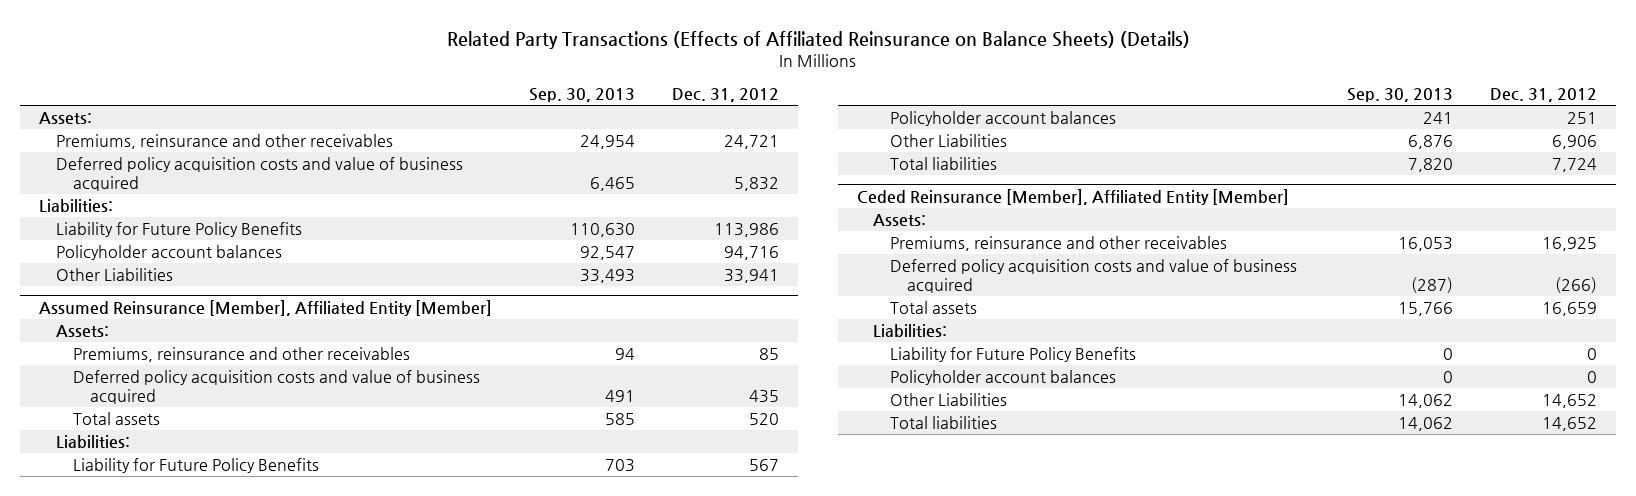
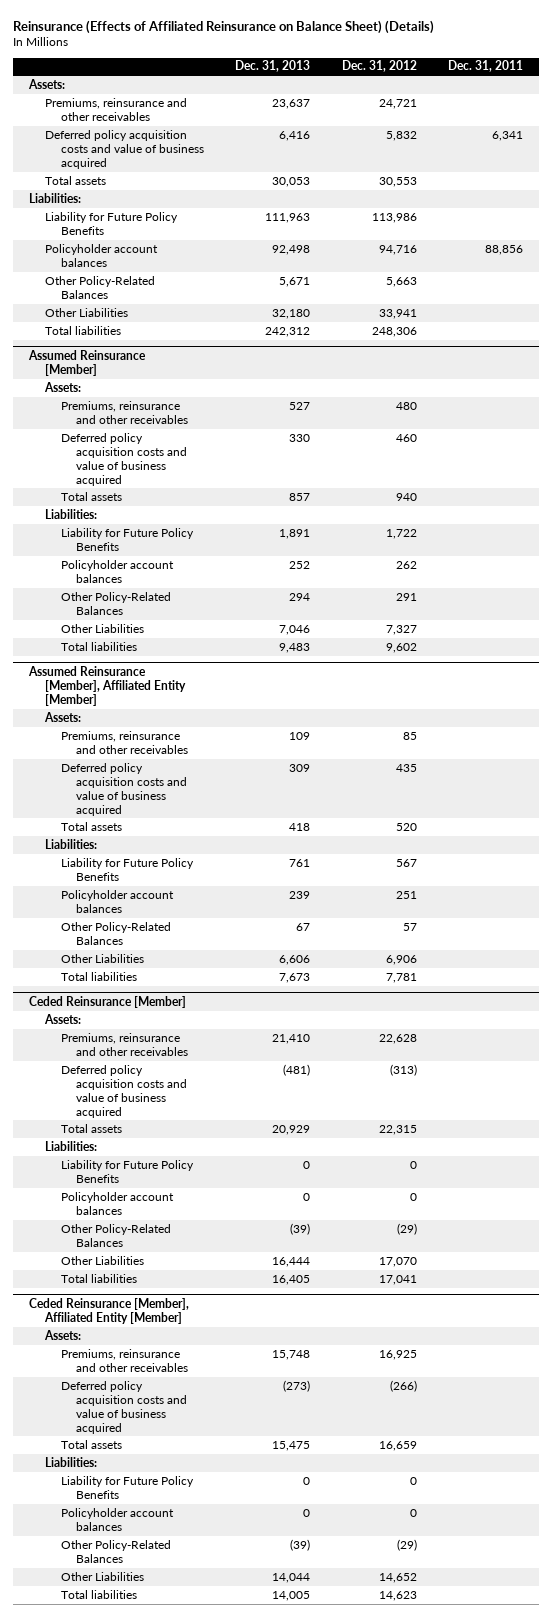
- Related Party Transactions (Effects of Affiliated Reinsurance on Balance Sheets) (Details)
+ Reinsurance (Effects of Affiliated Reinsurance on Balance Sheet) (Details)
- | Sep. 30, 2013 | Dec. 31, 2012
+ | Dec. 31, 2013 | Dec. 31, 2012 | Dec. 31, 2011
+ Total assets | 30,053 | 30,553 |
+ Other Policy-Related Balances | 5,671 | 5,663 |
+ Total liabilities | 242,312 | 248,306 |
+ Assumed Reinsurance [Member]
+ Assets:
+ Premiums, reinsurance and other receivables | 527 | 480 |
+ Deferred policy acquisition costs and value of business acquired | 330 | 460 |
+ Total assets | 857 | 940 |
+ Liabilities:
+ Liability for Future Policy Benefits | 1,891 | 1,722 |
+ Policyholder account balances | 252 | 262 |
+ Other Policy-Related Balances | 294 | 291 |
+ Other Liabilities | 7,046 | 7,327 |
+ Total liabilities | 9,483 | 9,602 |
@ Assumed Reinsurance [Member], Affiliated Entity [Member]
+ Other Policy-Related Balances | 67 | 57 |
- Total liabilities | 7,820 | 7,724
+ Total liabilities | 7,673 | 7,781 |
+ Ceded Reinsurance [Member]
+ Assets:
+ Premiums, reinsurance and other receivables | 21,410 | 22,628 |
+ Deferred policy acquisition costs and value of business acquired | (481) | (313) |
+ Total assets | 20,929 | 22,315 |
+ Liabilities:
+ Liability for Future Policy Benefits | 0 | 0 |
+ Policyholder account balances | 0 | 0 |
+ Other Policy-Related Balances | (39) | (29) |
+ Other Liabilities | 16,444 | 17,070 |
+ Total liabilities | 16,405 | 17,041 |
@ Ceded Reinsurance [Member], Affiliated Entity [Member]
+ Other Policy-Related Balances | (39) | (29) |
- Total liabilities | 14,062 | 14,652
+ Total liabilities | 14,005 | 14,623 |

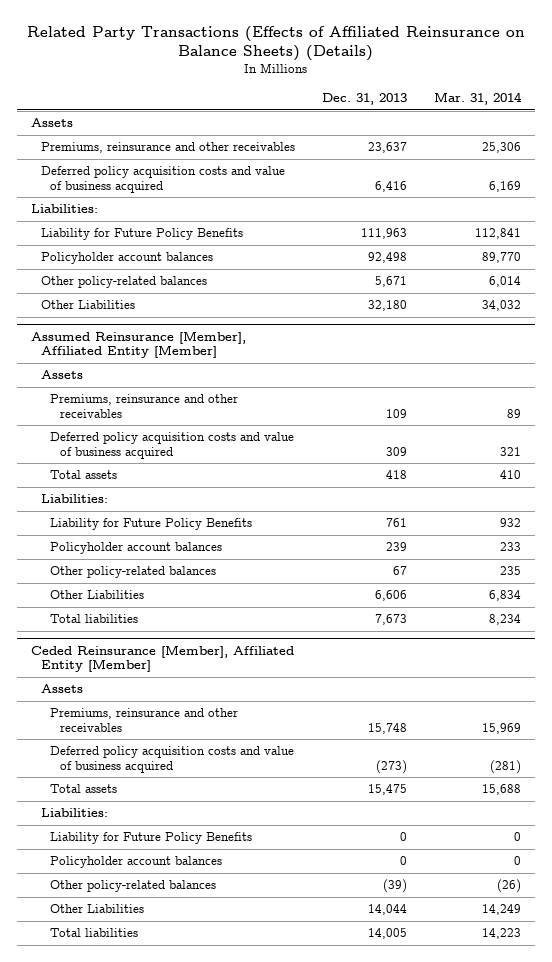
- Reinsurance (Effects of Affiliated Reinsurance on Balance Sheet) (Details)
+ Related Party Transactions (Effects of Affiliated Reinsurance on Balance Sheets) (Details)
- | Dec. 31, 2013 | Dec. 31, 2012 | Dec. 31, 2011
+ | Dec. 31, 2013 | Mar. 31, 2014
- Assets:
+ Assets
- Total assets | 30,053 | 30,553 |
- Other Policy-Related Balances | 5,671 | 5,663 |
+ Other policy-related balances | 5,671 | 6,014
- Total liabilities | 242,312 | 248,306 |
- Assumed Reinsurance [Member]
- Assets:
- Premiums, reinsurance and other receivables | 527 | 480 |
- Deferred policy acquisition costs and value of business acquired | 330 | 460 |
- Total assets | 857 | 940 |
- Liabilities:
- Liability for Future Policy Benefits | 1,891 | 1,722 |
- Policyholder account balances | 252 | 262 |
- Other Policy-Related Balances | 294 | 291 |
- Other Liabilities | 7,046 | 7,327 |
- Total liabilities | 9,483 | 9,602 |
@ Assumed Reinsurance [Member], Affiliated Entity [Member]
- Assets:
+ Assets
- Other Policy-Related Balances | 67 | 57 |
+ Other policy-related balances | 67 | 235
- Ceded Reinsurance [Member]
- Assets:
- Premiums, reinsurance and other receivables | 21,410 | 22,628 |
- Deferred policy acquisition costs and value of business acquired | (481) | (313) |
- Total assets | 20,929 | 22,315 |
- Liabilities:
- Liability for Future Policy Benefits | 0 | 0 |
- Policyholder account balances | 0 | 0 |
- Other Policy-Related Balances | (39) | (29) |
- Other Liabilities | 16,444 | 17,070 |
- Total liabilities | 16,405 | 17,041 |
@ Ceded Reinsurance [Member], Affiliated Entity [Member]
- Assets:
+ Assets
- Other Policy-Related Balances | (39) | (29) |
+ Other policy-related balances | (39) | (26)

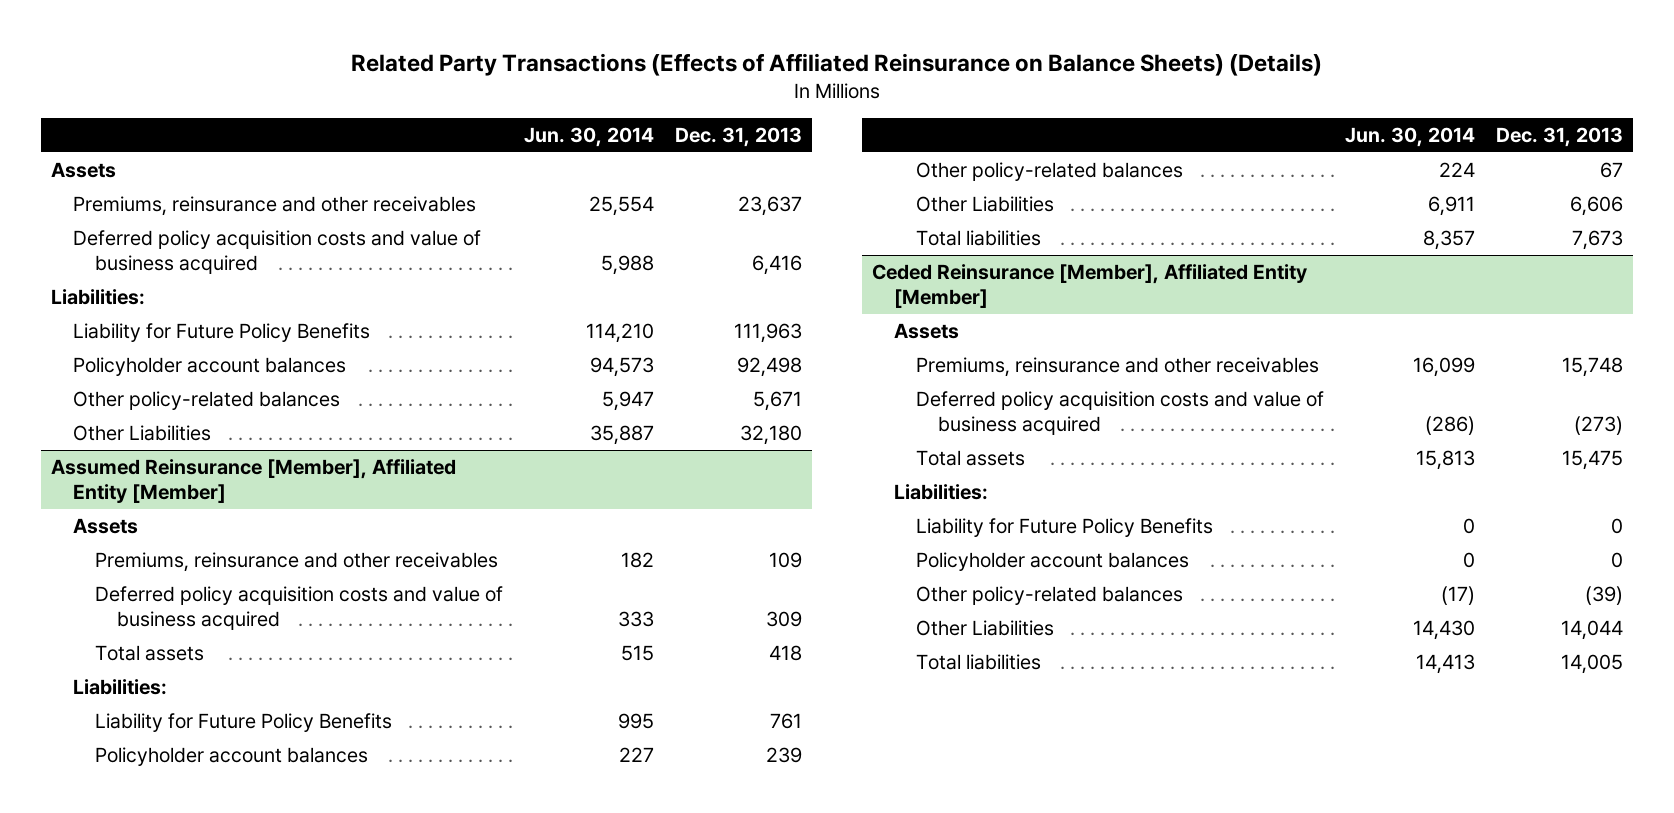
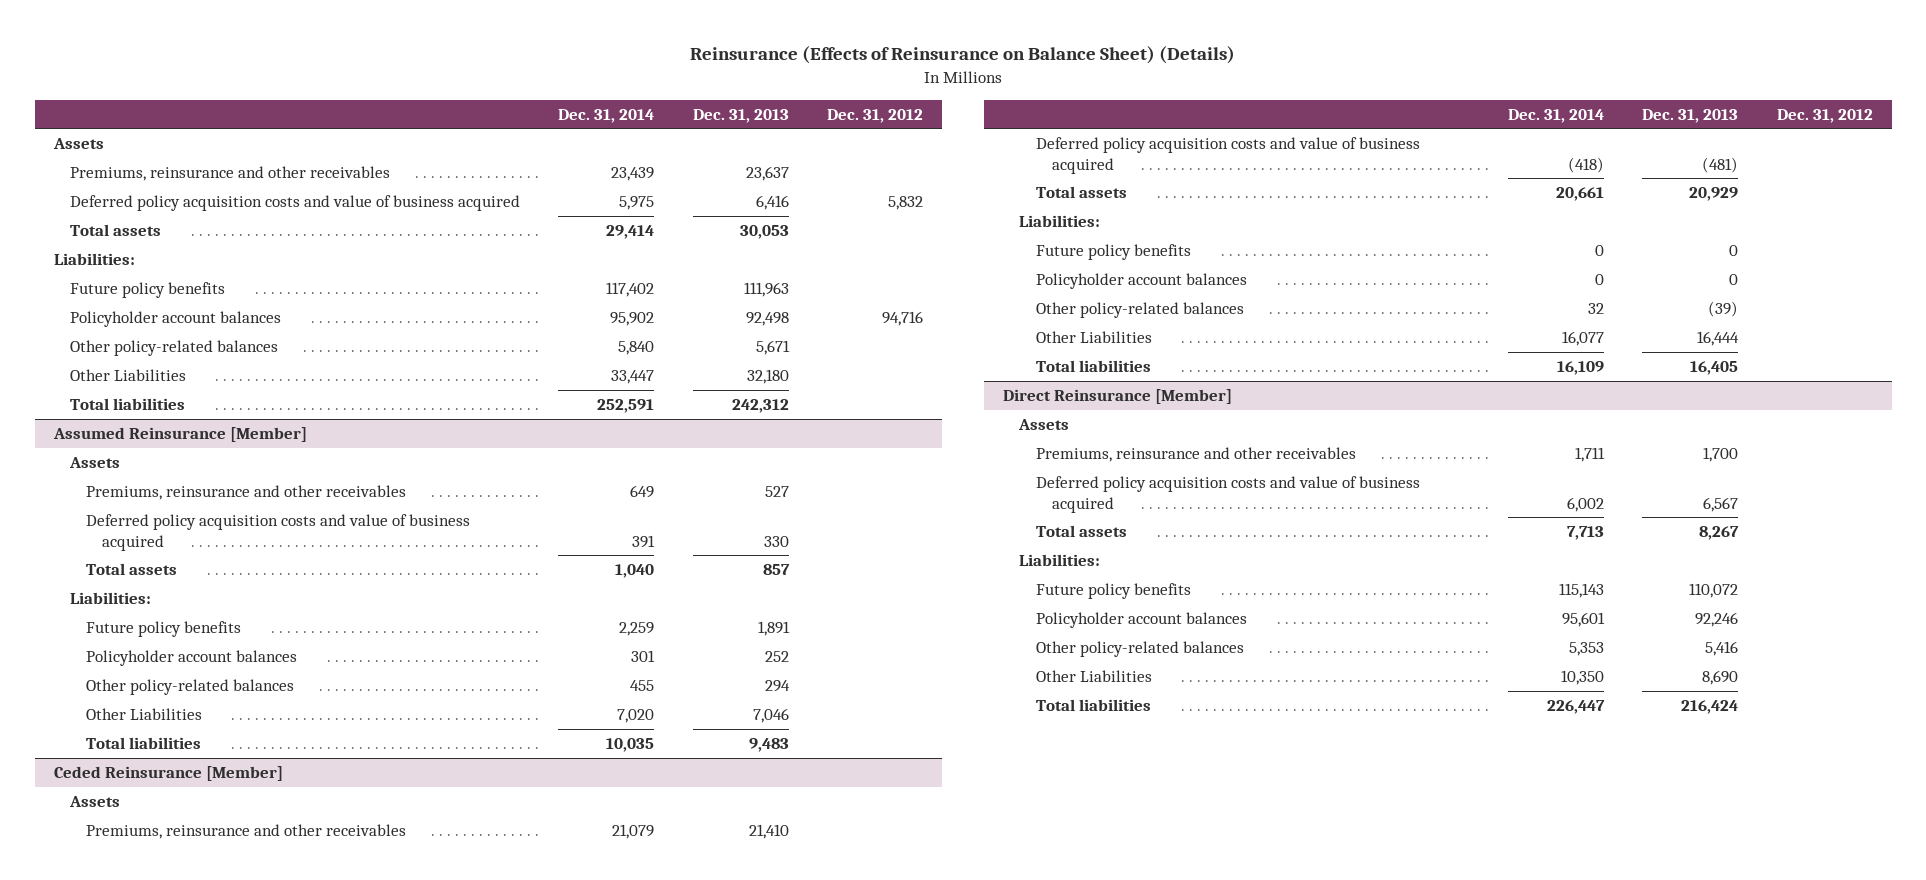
- Related Party Transactions (Effects of Affiliated Reinsurance on Balance Sheets) (Details)
+ Reinsurance (Effects of Reinsurance on Balance Sheet) (Details)
- | Jun. 30, 2014 | Dec. 31, 2013
+ | Dec. 31, 2014 | Dec. 31, 2013 | Dec. 31, 2012
+ Total assets | 29,414 | 30,053 |
- Liability for Future Policy Benefits | 114,210 | 111,963
+ Future policy benefits | 117,402 | 111,963 |
- Assumed Reinsurance [Member], Affiliated Entity [Member]
+ Total liabilities | 252,591 | 242,312 |
+ Assumed Reinsurance [Member]
- Premiums, reinsurance and other receivables | 182 | 109
- Deferred policy acquisition costs and value of business acquired | 333 | 309
- Total assets | 515 | 418
+ Premiums, reinsurance and other receivables | 649 | 527 |
+ Deferred policy acquisition costs and value of business acquired | 391 | 330 |
+ Total assets | 1,040 | 857 |
- Liability for Future Policy Benefits | 995 | 761
- Policyholder account balances | 227 | 239
- Other policy-related balances | 224 | 67
- Other Liabilities | 6,911 | 6,606
- Total liabilities | 8,357 | 7,673
- Ceded Reinsurance [Member], Affiliated Entity [Member]
+ Future policy benefits | 2,259 | 1,891 |
+ Policyholder account balances | 301 | 252 |
+ Other policy-related balances | 455 | 294 |
+ Other Liabilities | 7,020 | 7,046 |
+ Total liabilities | 10,035 | 9,483 |
+ Ceded Reinsurance [Member]
- Premiums, reinsurance and other receivables | 16,099 | 15,748
- Deferred policy acquisition costs and value of business acquired | (286) | (273)
- Total assets | 15,813 | 15,475
+ Premiums, reinsurance and other receivables | 21,079 | 21,410 |
+ Deferred policy acquisition costs and value of business acquired | (418) | (481) |
+ Total assets | 20,661 | 20,929 |
- Liability for Future Policy Benefits | 0 | 0
+ Future policy benefits | 0 | 0 |
- Other Liabilities | 14,430 | 14,044
- Total liabilities | 14,413 | 14,005
+ Other Liabilities | 16,077 | 16,444 |
+ Total liabilities | 16,109 | 16,405 |
+ Direct Reinsurance [Member]
+ Assets
+ Premiums, reinsurance and other receivables | 1,711 | 1,700 |
+ Deferred policy acquisition costs and value of business acquired | 6,002 | 6,567 |
+ Total assets | 7,713 | 8,267 |
+ Liabilities:
+ Future policy benefits | 115,143 | 110,072 |
+ Policyholder account balances | 95,601 | 92,246 |
+ Other policy-related balances | 5,353 | 5,416 |
+ Other Liabilities | 10,350 | 8,690 |
+ Total liabilities | 226,447 | 216,424 |

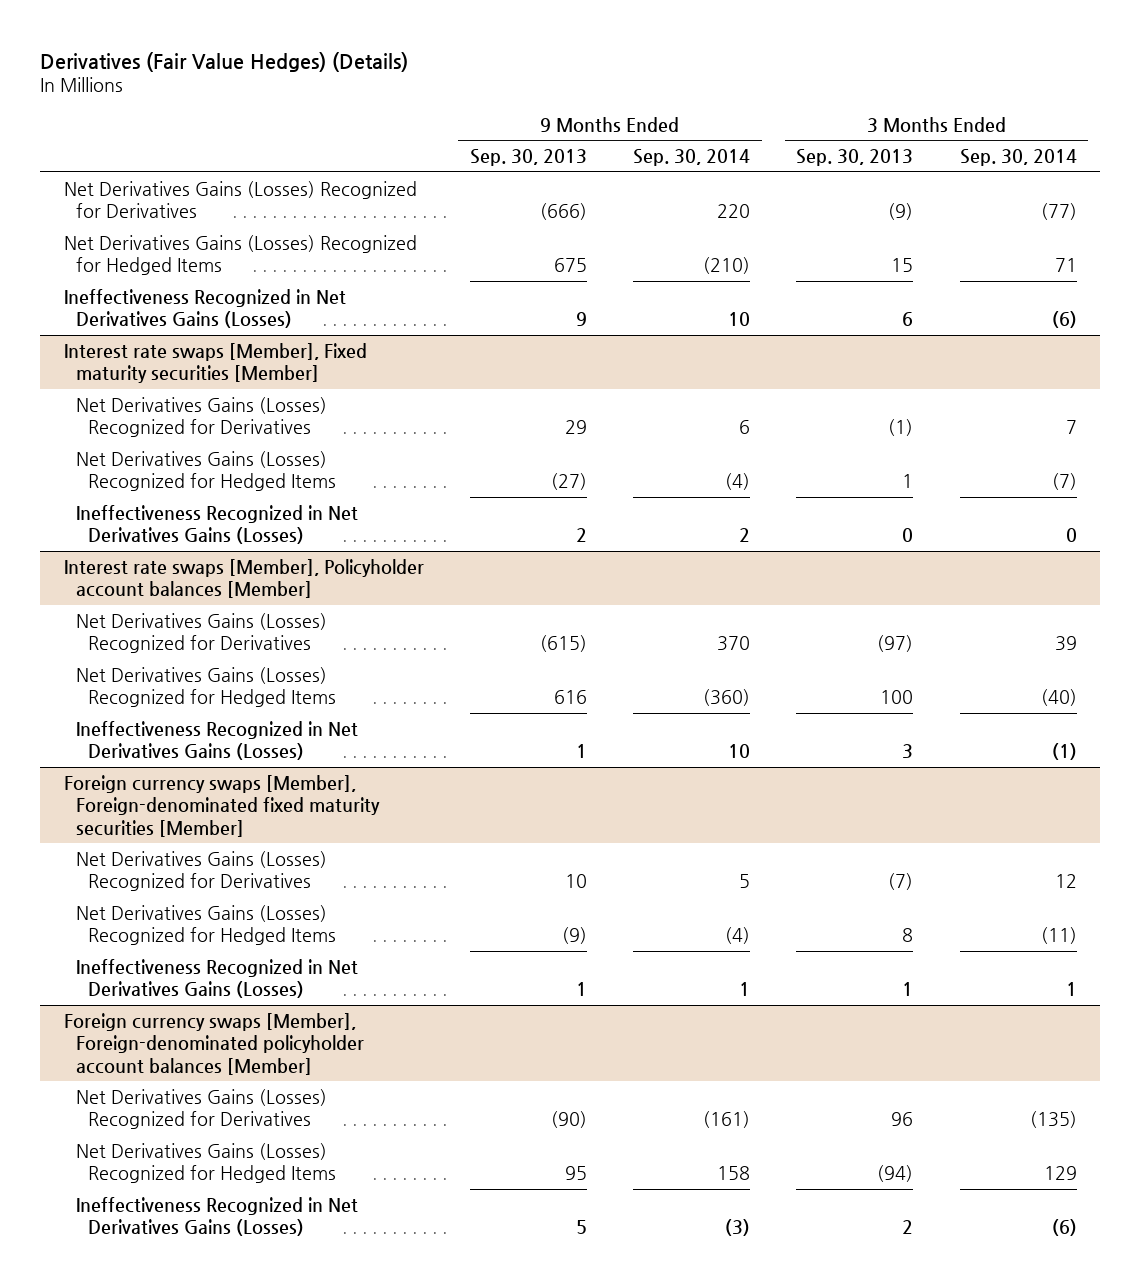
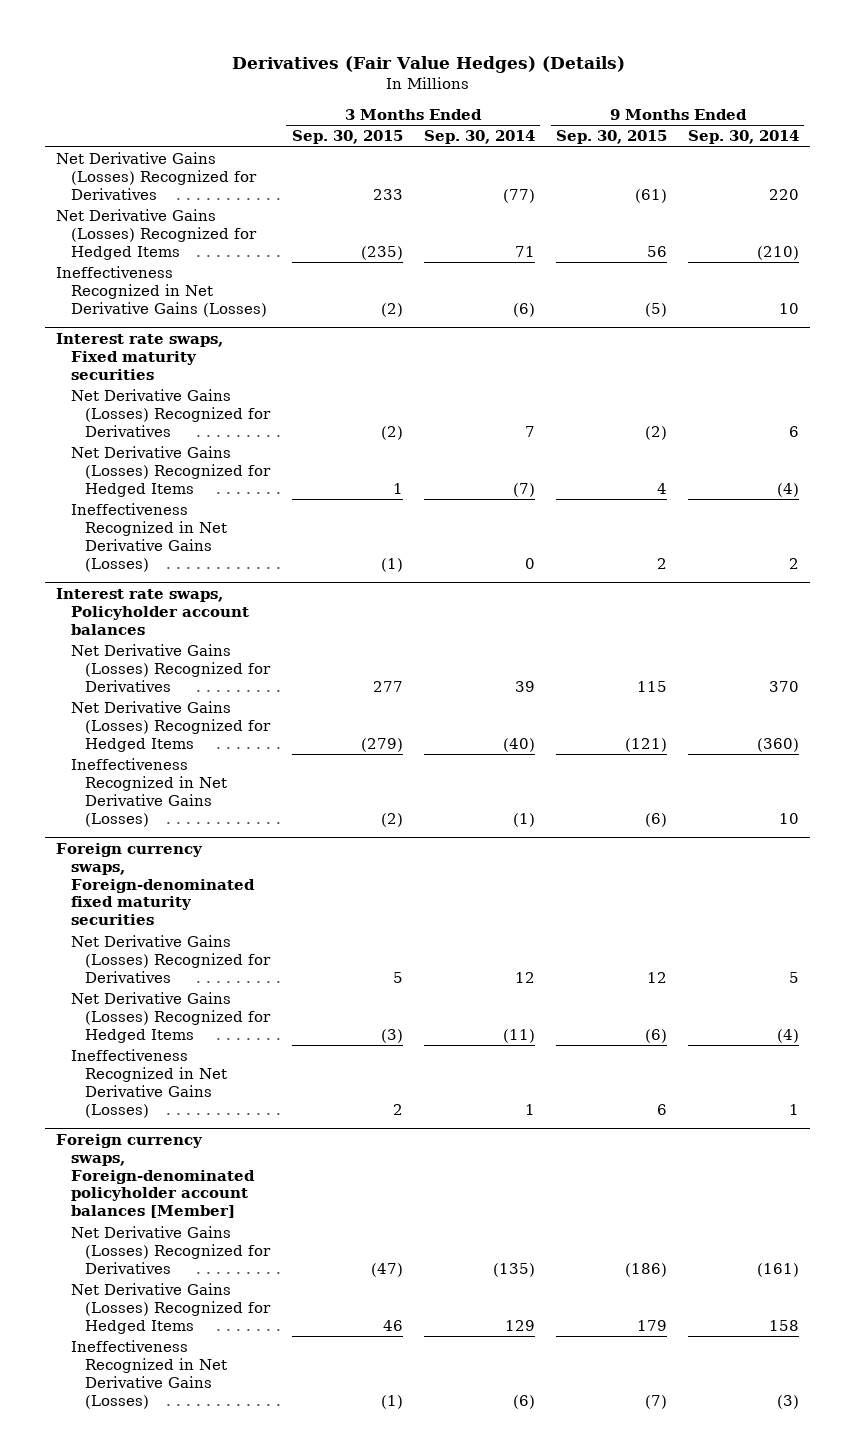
- | 9 Months Ended Sep. 30, 2013 | 9 Months Ended Sep. 30, 2014 | 3 Months Ended Sep. 30, 2013 | 3 Months Ended Sep. 30, 2014
+ | 3 Months Ended Sep. 30, 2015 | 3 Months Ended Sep. 30, 2014 | 9 Months Ended Sep. 30, 2015 | 9 Months Ended Sep. 30, 2014
- Net Derivatives Gains (Losses) Recognized for Derivatives | (666) | 220 | (9) | (77)
- Net Derivatives Gains (Losses) Recognized for Hedged Items | 675 | (210) | 15 | 71
- Ineffectiveness Recognized in Net Derivatives Gains (Losses) | 9 | 10 | 6 | (6)
- Interest rate swaps [Member], Fixed maturity securities [Member]
- Net Derivatives Gains (Losses) Recognized for Derivatives | 29 | 6 | (1) | 7
- Net Derivatives Gains (Losses) Recognized for Hedged Items | (27) | (4) | 1 | (7)
- Ineffectiveness Recognized in Net Derivatives Gains (Losses) | 2 | 2 | 0 | 0
- Interest rate swaps [Member], Policyholder account balances [Member]
- Net Derivatives Gains (Losses) Recognized for Derivatives | (615) | 370 | (97) | 39
- Net Derivatives Gains (Losses) Recognized for Hedged Items | 616 | (360) | 100 | (40)
- Ineffectiveness Recognized in Net Derivatives Gains (Losses) | 1 | 10 | 3 | (1)
- Foreign currency swaps [Member], Foreign-denominated fixed maturity securities [Member]
- Net Derivatives Gains (Losses) Recognized for Derivatives | 10 | 5 | (7) | 12
- Net Derivatives Gains (Losses) Recognized for Hedged Items | (9) | (4) | 8 | (11)
- Ineffectiveness Recognized in Net Derivatives Gains (Losses) | 1 | 1 | 1 | 1
- Foreign currency swaps [Member], Foreign-denominated policyholder account balances [Member]
- Net Derivatives Gains (Losses) Recognized for Derivatives | (90) | (161) | 96 | (135)
- Net Derivatives Gains (Losses) Recognized for Hedged Items | 95 | 158 | (94) | 129
- Ineffectiveness Recognized in Net Derivatives Gains (Losses) | 5 | (3) | 2 | (6)
+ Net Derivative Gains (Losses) Recognized for Derivatives | 233 | (77) | (61) | 220
+ Net Derivative Gains (Losses) Recognized for Hedged Items | (235) | 71 | 56 | (210)
+ Ineffectiveness Recognized in Net Derivative Gains (Losses) | (2) | (6) | (5) | 10
+ Interest rate swaps, Fixed maturity securities
+ Net Derivative Gains (Losses) Recognized for Derivatives | (2) | 7 | (2) | 6
+ Net Derivative Gains (Losses) Recognized for Hedged Items | 1 | (7) | 4 | (4)
+ Ineffectiveness Recognized in Net Derivative Gains (Losses) | (1) | 0 | 2 | 2
+ Interest rate swaps, Policyholder account balances
+ Net Derivative Gains (Losses) Recognized for Derivatives | 277 | 39 | 115 | 370
+ Net Derivative Gains (Losses) Recognized for Hedged Items | (279) | (40) | (121) | (360)
+ Ineffectiveness Recognized in Net Derivative Gains (Losses) | (2) | (1) | (6) | 10
+ Foreign currency swaps, Foreign-denominated fixed maturity securities
+ Net Derivative Gains (Losses) Recognized for Derivatives | 5 | 12 | 12 | 5
+ Net Derivative Gains (Losses) Recognized for Hedged Items | (3) | (11) | (6) | (4)
+ Ineffectiveness Recognized in Net Derivative Gains (Losses) | 2 | 1 | 6 | 1
+ Foreign currency swaps, Foreign-denominated policyholder account balances [Member]
+ Net Derivative Gains (Losses) Recognized for Derivatives | (47) | (135) | (186) | (161)
+ Net Derivative Gains (Losses) Recognized for Hedged Items | 46 | 129 | 179 | 158
+ Ineffectiveness Recognized in Net Derivative Gains (Losses) | (1) | (6) | (7) | (3)

